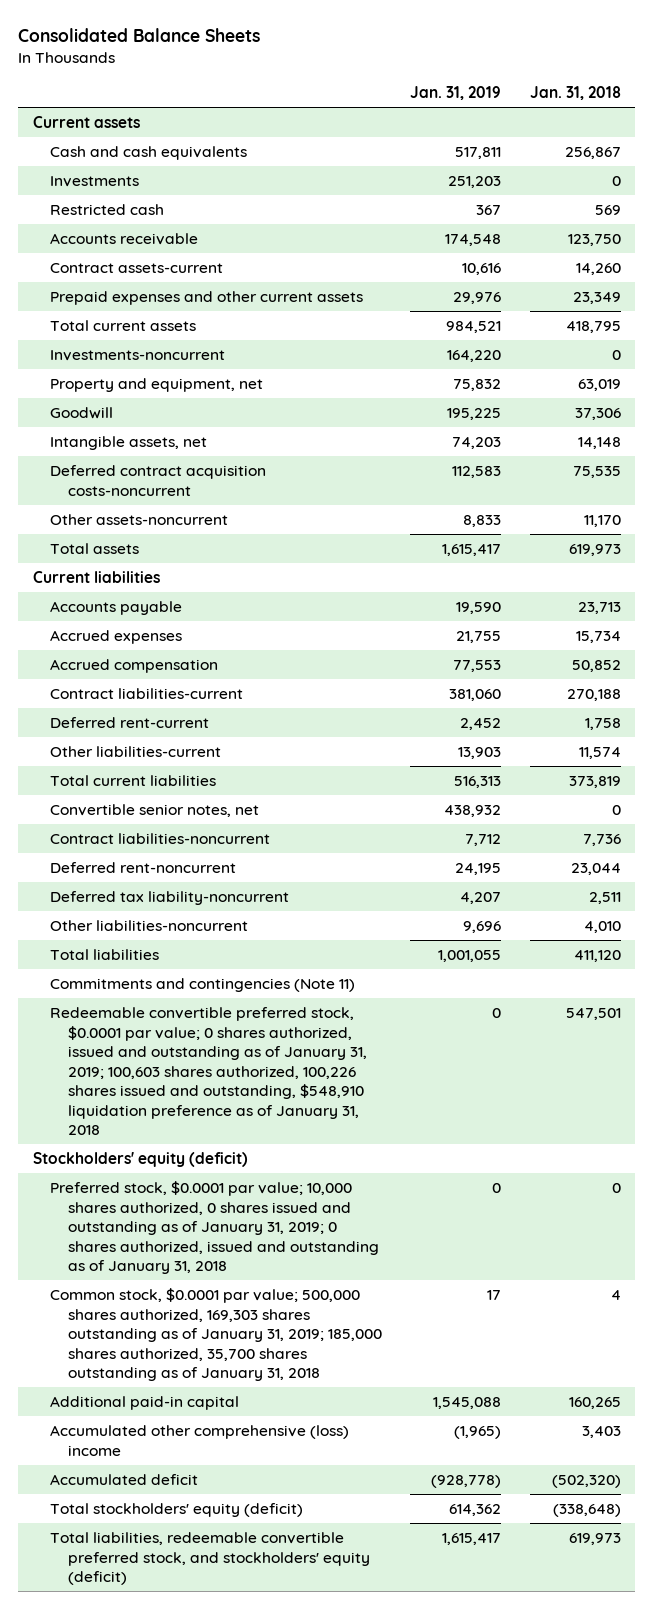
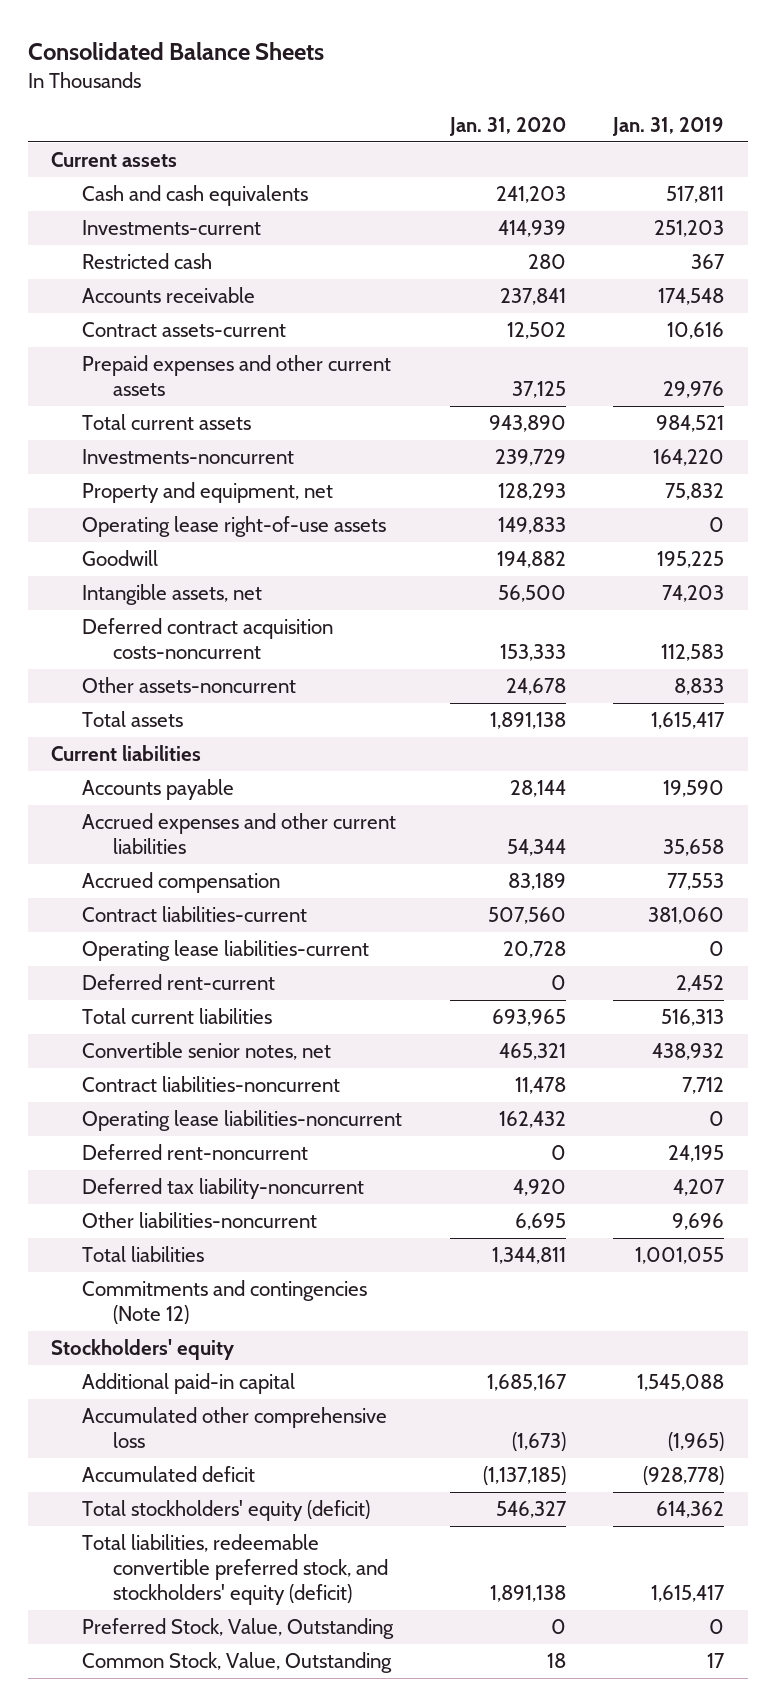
- | Jan. 31, 2019 | Jan. 31, 2018
+ | Jan. 31, 2020 | Jan. 31, 2019
- Investments | 251,203 | 0
+ Investments-current | 414,939 | 251,203
+ Operating lease right-of-use assets | 149,833 | 0
- Accrued expenses | 21,755 | 15,734
+ Accrued expenses and other current liabilities | 54,344 | 35,658
+ Operating lease liabilities-current | 20,728 | 0
- Other liabilities-current | 13,903 | 11,574
+ Operating lease liabilities-noncurrent | 162,432 | 0
- Commitments and contingencies (Note 11)
- Redeemable convertible preferred stock, $0.0001 par value; 0 shares authorized, issued and outstanding as of January 31, 2019; 100,603 shares authorized, 100,226 shares issued and outstanding, $548,910 liquidation preference as of January 31, 2018 | 0 | 547,501
- Stockholders' equity (deficit)
- Preferred stock, $0.0001 par value; 10,000 shares authorized, 0 shares issued and outstanding as of January 31, 2019; 0 shares authorized, issued and outstanding as of January 31, 2018 | 0 | 0
- Common stock, $0.0001 par value; 500,000 shares authorized, 169,303 shares outstanding as of January 31, 2019; 185,000 shares authorized, 35,700 shares outstanding as of January 31, 2018 | 17 | 4
+ Commitments and contingencies (Note 12)
+ Stockholders' equity
- Accumulated other comprehensive (loss) income | (1,965) | 3,403
+ Accumulated other comprehensive loss | (1,673) | (1,965)
+ Preferred Stock, Value, Outstanding | 0 | 0
+ Common Stock, Value, Outstanding | 18 | 17

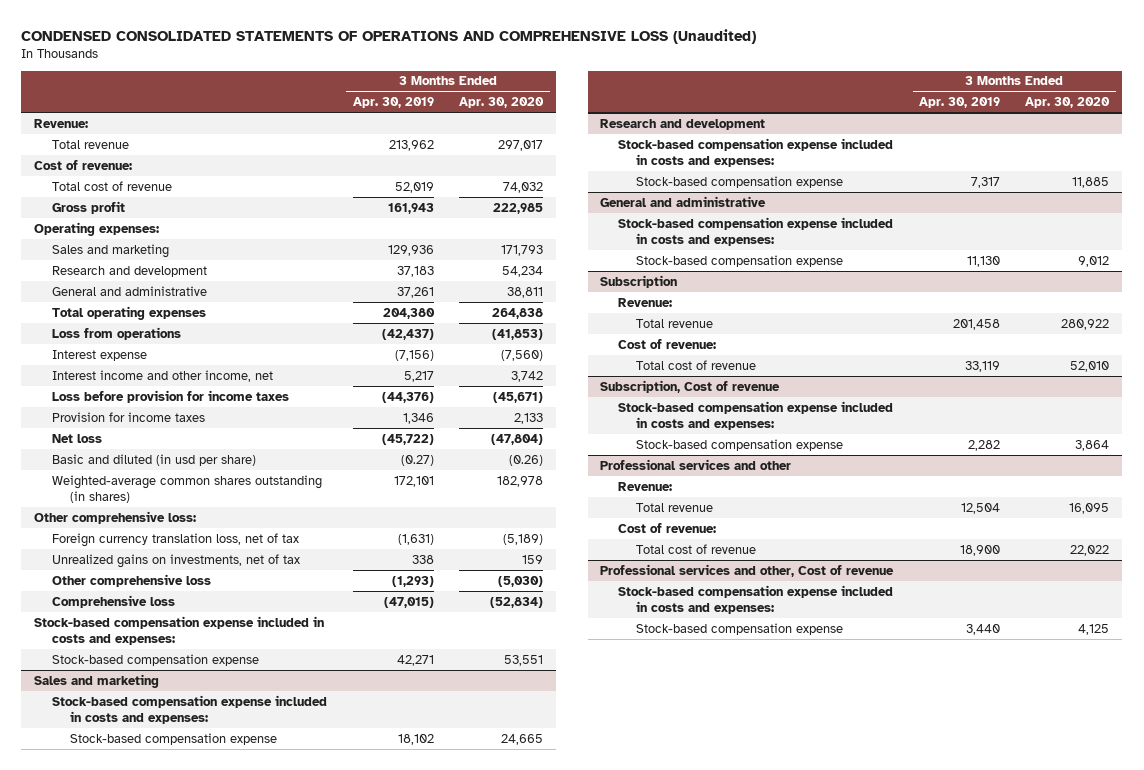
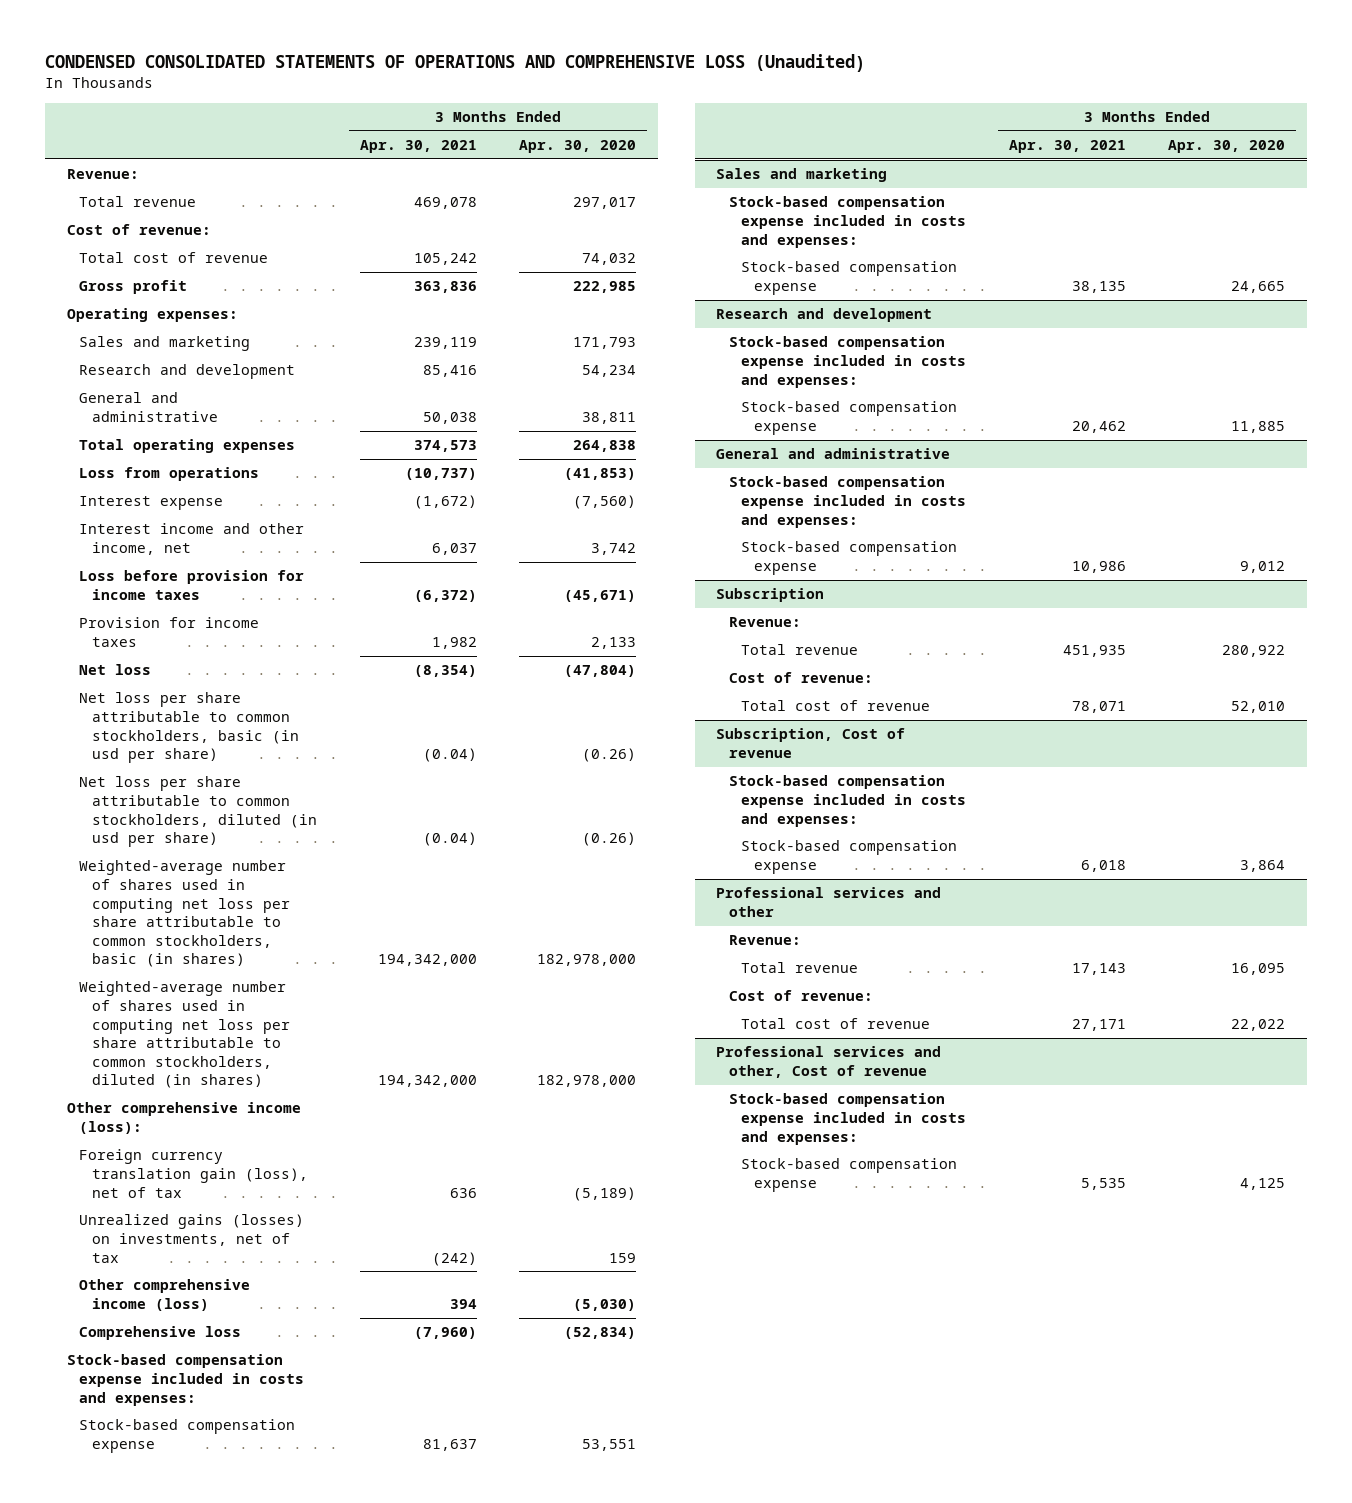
- | 3 Months Ended Apr. 30, 2019 | 3 Months Ended Apr. 30, 2020
+ | 3 Months Ended Apr. 30, 2021 | 3 Months Ended Apr. 30, 2020
- Basic and diluted (in usd per share) | (0.27) | (0.26)
- Weighted-average common shares outstanding (in shares) | 172,101 | 182,978
- Other comprehensive loss:
- Foreign currency translation loss, net of tax | (1,631) | (5,189)
- Unrealized gains on investments, net of tax | 338 | 159
- Other comprehensive loss | (1,293) | (5,030)
+ Net loss per share attributable to common stockholders, basic (in usd per share) | (0.04) | (0.26)
+ Net loss per share attributable to common stockholders, diluted (in usd per share) | (0.04) | (0.26)
+ Weighted-average number of shares used in computing net loss per share attributable to common stockholders, basic (in shares) | 194,342,000 | 182,978,000
+ Weighted-average number of shares used in computing net loss per share attributable to common stockholders, diluted (in shares) | 194,342,000 | 182,978,000
+ Other comprehensive income (loss):
+ Foreign currency translation gain (loss), net of tax | 636 | (5,189)
+ Unrealized gains (losses) on investments, net of tax | (242) | 159
+ Other comprehensive income (loss) | 394 | (5,030)

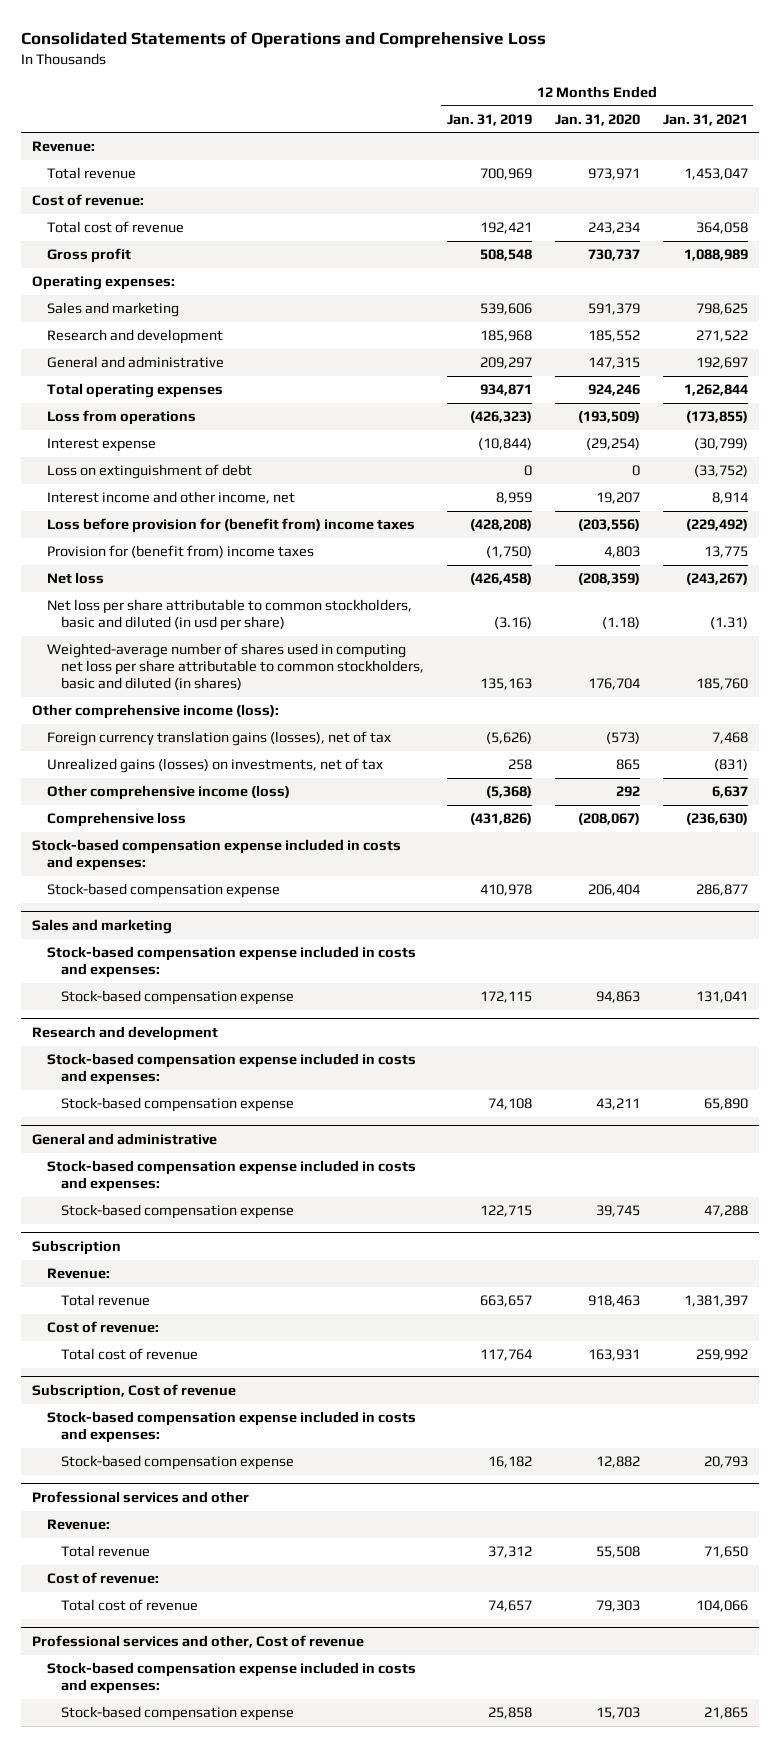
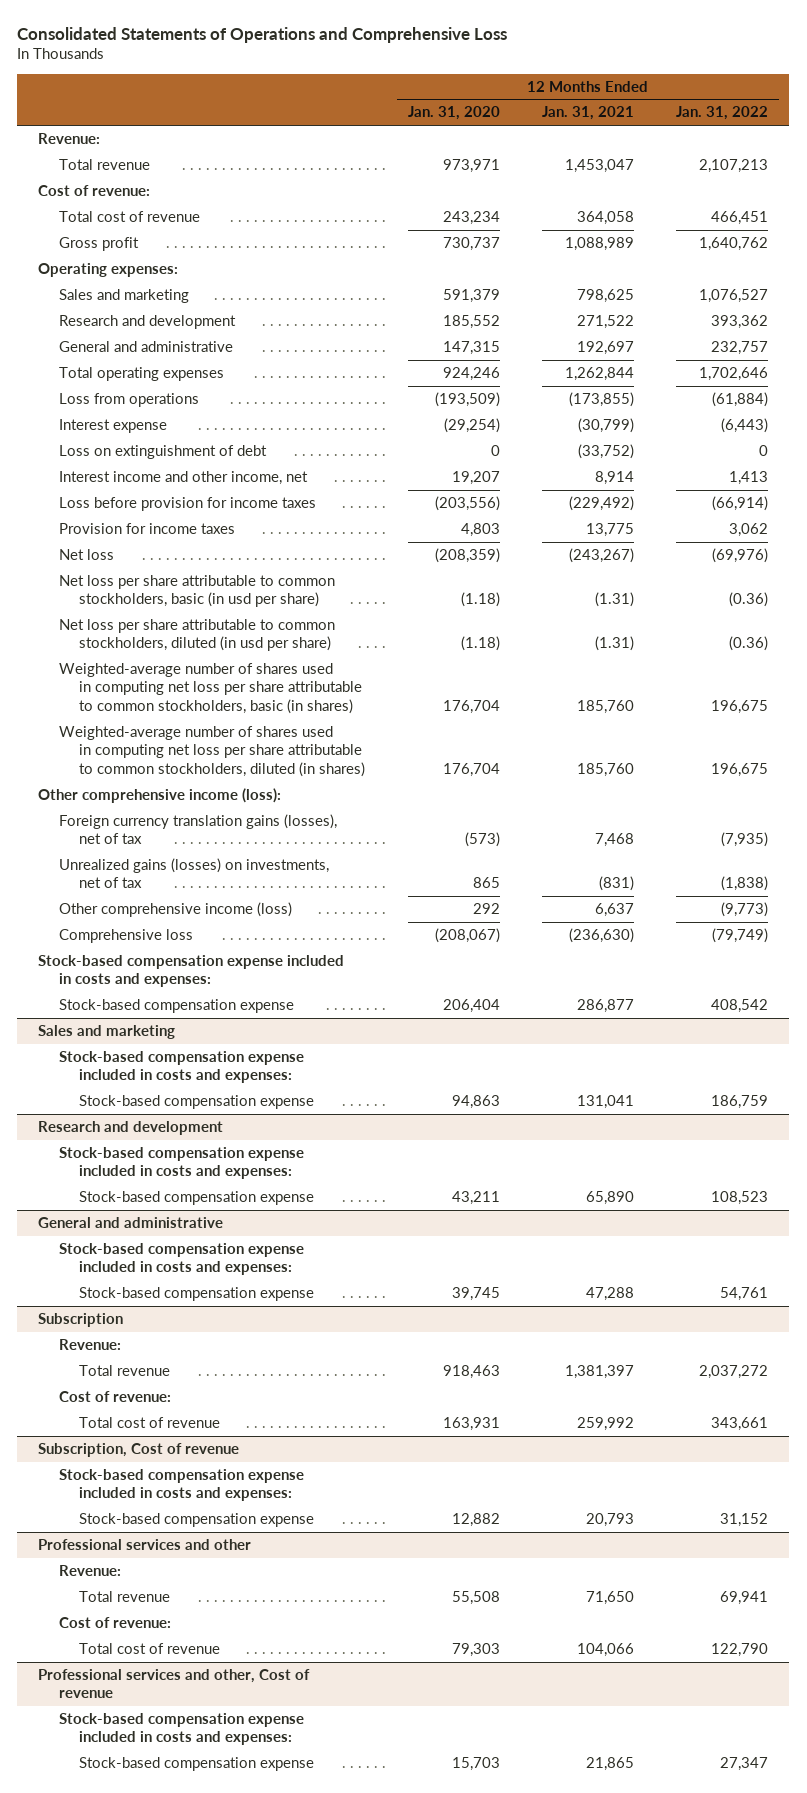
- | 12 Months Ended Jan. 31, 2019 | 12 Months Ended Jan. 31, 2020 | 12 Months Ended Jan. 31, 2021
+ | 12 Months Ended Jan. 31, 2020 | 12 Months Ended Jan. 31, 2021 | 12 Months Ended Jan. 31, 2022
- Loss before provision for (benefit from) income taxes | (428,208) | (203,556) | (229,492)
- Provision for (benefit from) income taxes | (1,750) | 4,803 | 13,775
+ Loss before provision for income taxes | (203,556) | (229,492) | (66,914)
+ Provision for income taxes | 4,803 | 13,775 | 3,062
- Net loss per share attributable to common stockholders, basic and diluted (in usd per share) | (3.16) | (1.18) | (1.31)
- Weighted-average number of shares used in computing net loss per share attributable to common stockholders, basic and diluted (in shares) | 135,163 | 176,704 | 185,760
+ Net loss per share attributable to common stockholders, basic (in usd per share) | (1.18) | (1.31) | (0.36)
+ Net loss per share attributable to common stockholders, diluted (in usd per share) | (1.18) | (1.31) | (0.36)
+ Weighted-average number of shares used in computing net loss per share attributable to common stockholders, basic (in shares) | 176,704 | 185,760 | 196,675
+ Weighted-average number of shares used in computing net loss per share attributable to common stockholders, diluted (in shares) | 176,704 | 185,760 | 196,675

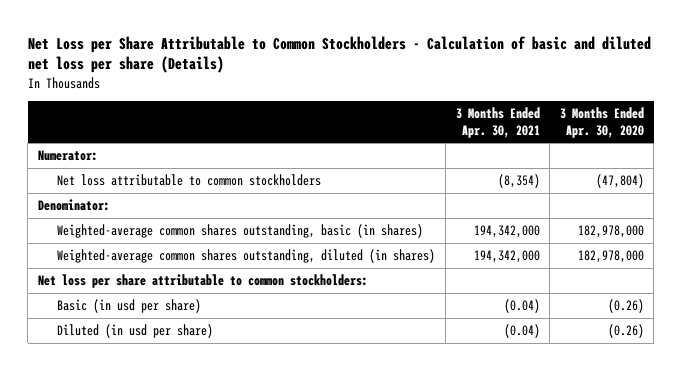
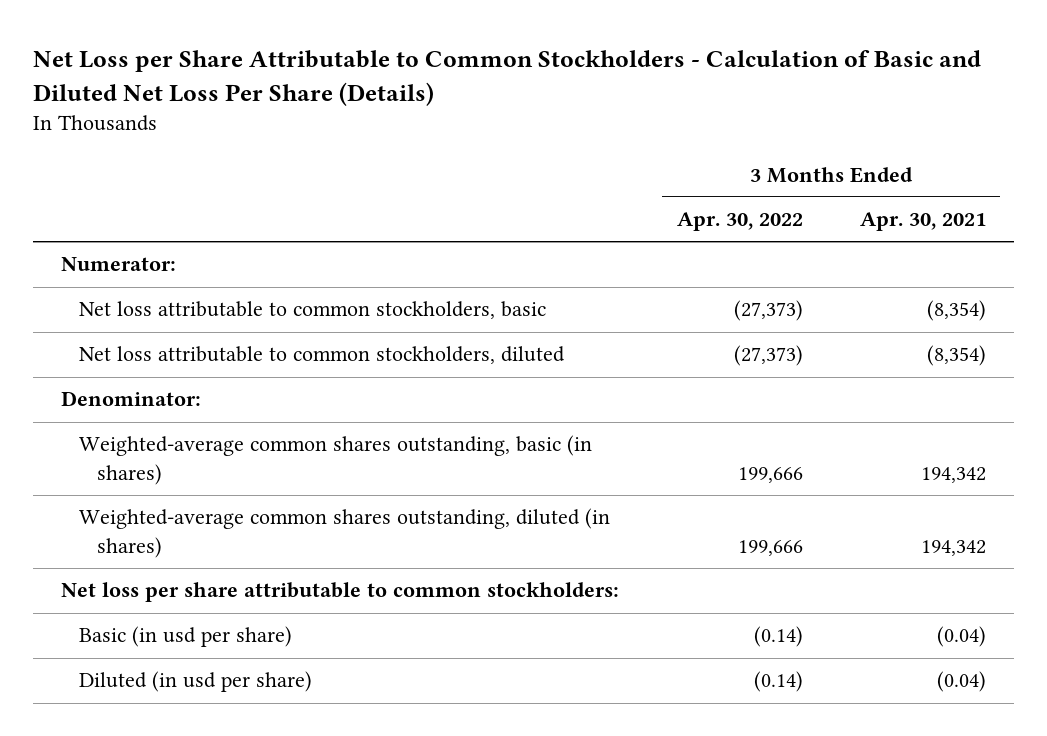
- Net Loss per Share Attributable to Common Stockholders - Calculation of basic and diluted net loss per share (Details)
+ Net Loss per Share Attributable to Common Stockholders - Calculation of Basic and Diluted Net Loss Per Share (Details)
- | 3 Months Ended Apr. 30, 2021 | 3 Months Ended Apr. 30, 2020
+ | 3 Months Ended Apr. 30, 2022 | 3 Months Ended Apr. 30, 2021
- Net loss attributable to common stockholders | (8,354) | (47,804)
+ Net loss attributable to common stockholders, basic | (27,373) | (8,354)
+ Net loss attributable to common stockholders, diluted | (27,373) | (8,354)
- Weighted-average common shares outstanding, basic (in shares) | 194,342,000 | 182,978,000
- Weighted-average common shares outstanding, diluted (in shares) | 194,342,000 | 182,978,000
+ Weighted-average common shares outstanding, basic (in shares) | 199,666 | 194,342
+ Weighted-average common shares outstanding, diluted (in shares) | 199,666 | 194,342

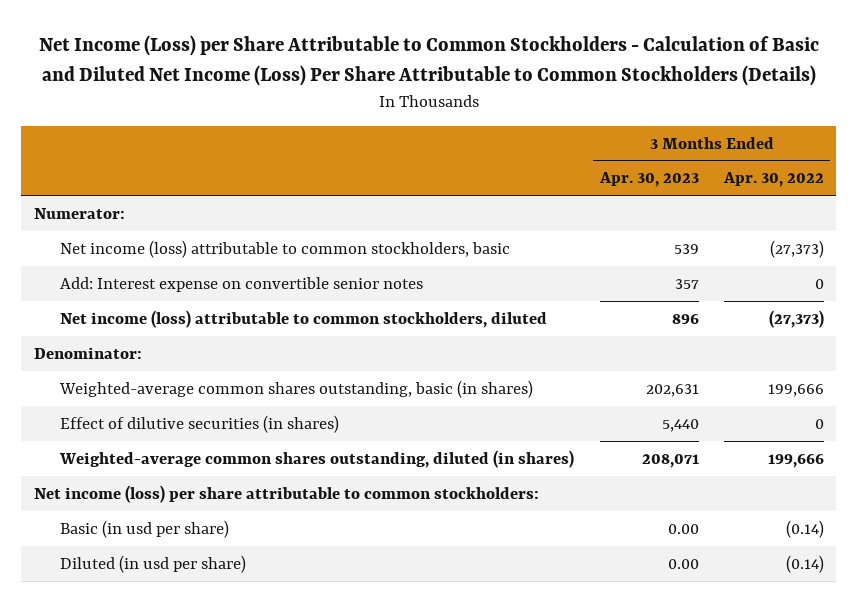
- Net Loss per Share Attributable to Common Stockholders - Calculation of Basic and Diluted Net Loss Per Share (Details)
+ Net Income (Loss) per Share Attributable to Common Stockholders - Calculation of Basic and Diluted Net Income (Loss) Per Share Attributable to Common Stockholders (Details)
- | 3 Months Ended Apr. 30, 2022 | 3 Months Ended Apr. 30, 2021
+ | 3 Months Ended Apr. 30, 2023 | 3 Months Ended Apr. 30, 2022
- Net loss attributable to common stockholders, basic | (27,373) | (8,354)
- Net loss attributable to common stockholders, diluted | (27,373) | (8,354)
+ Net income (loss) attributable to common stockholders, basic | 539 | (27,373)
+ Add: Interest expense on convertible senior notes | 357 | 0
+ Net income (loss) attributable to common stockholders, diluted | 896 | (27,373)
+ Effect of dilutive securities (in shares) | 5,440 | 0
- Net loss per share attributable to common stockholders:
+ Net income (loss) per share attributable to common stockholders:

